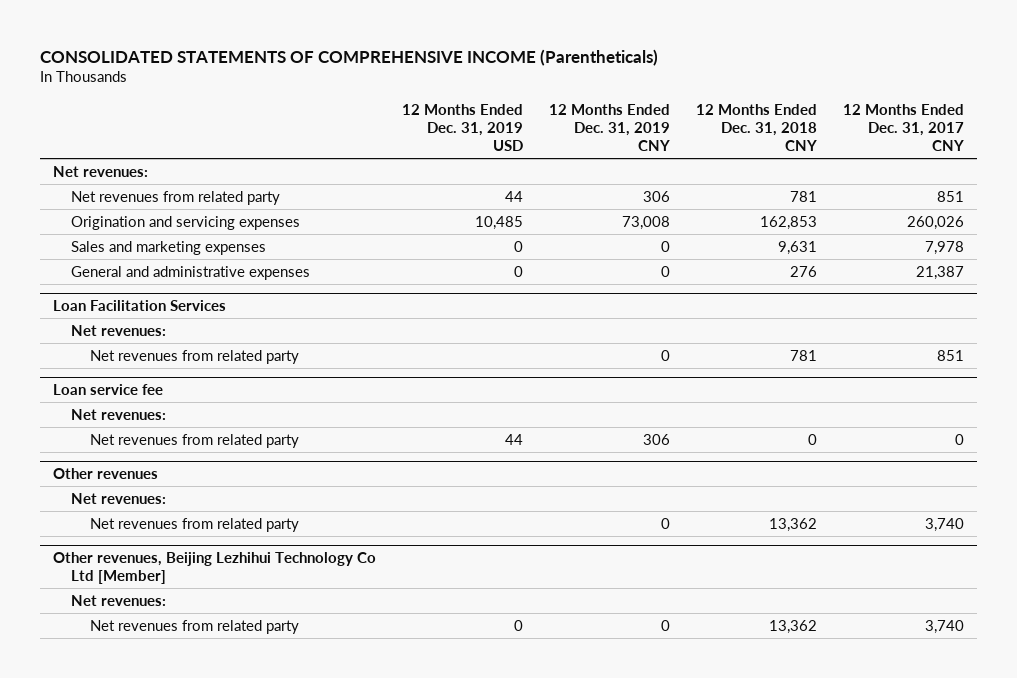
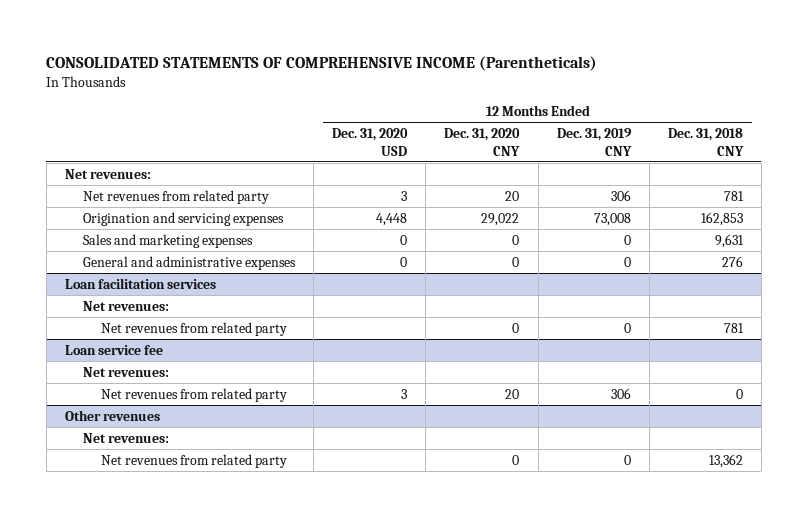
- | 12 Months Ended Dec. 31, 2019 USD | 12 Months Ended Dec. 31, 2019 CNY | 12 Months Ended Dec. 31, 2018 CNY | 12 Months Ended Dec. 31, 2017 CNY
+ | 12 Months Ended Dec. 31, 2020 USD | 12 Months Ended Dec. 31, 2020 CNY | 12 Months Ended Dec. 31, 2019 CNY | 12 Months Ended Dec. 31, 2018 CNY
- Loan Facilitation Services
+ Loan facilitation services
- Other revenues, Beijing Lezhihui Technology Co Ltd [Member]
- Net revenues:
- Net revenues from related party | 0 | 0 | 13,362 | 3,740

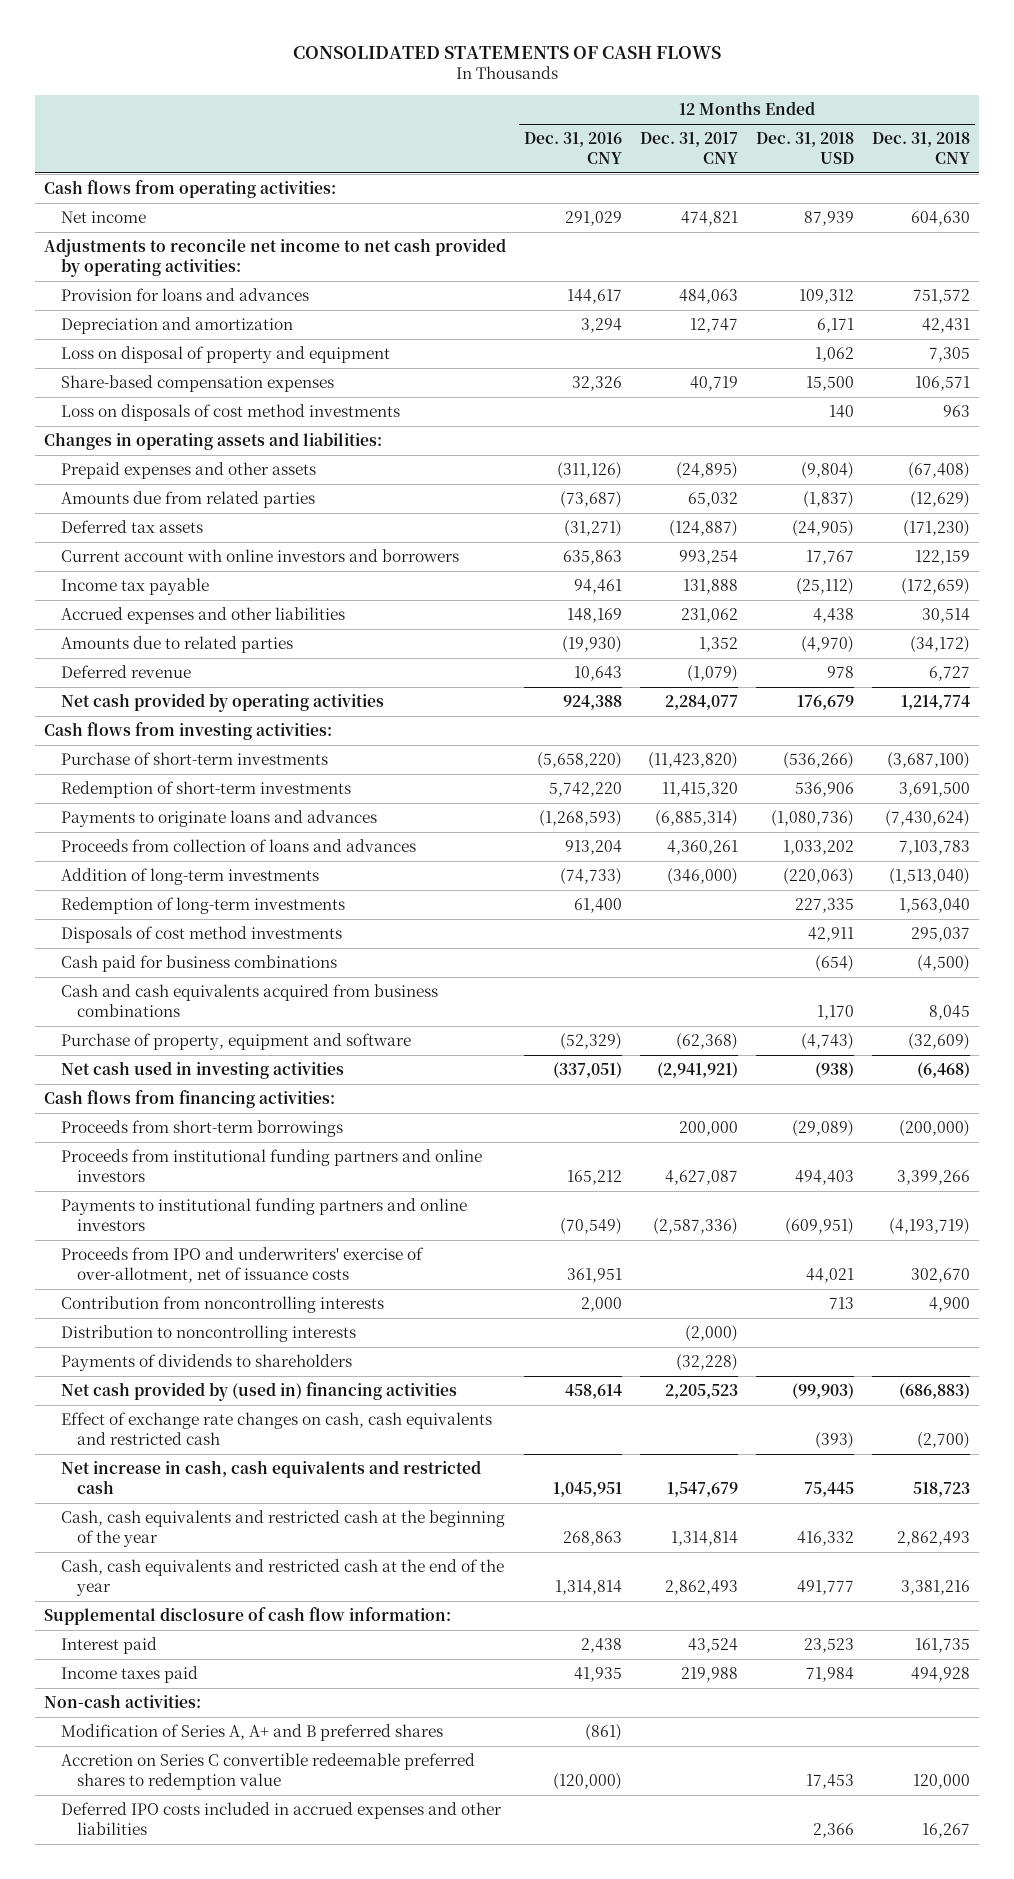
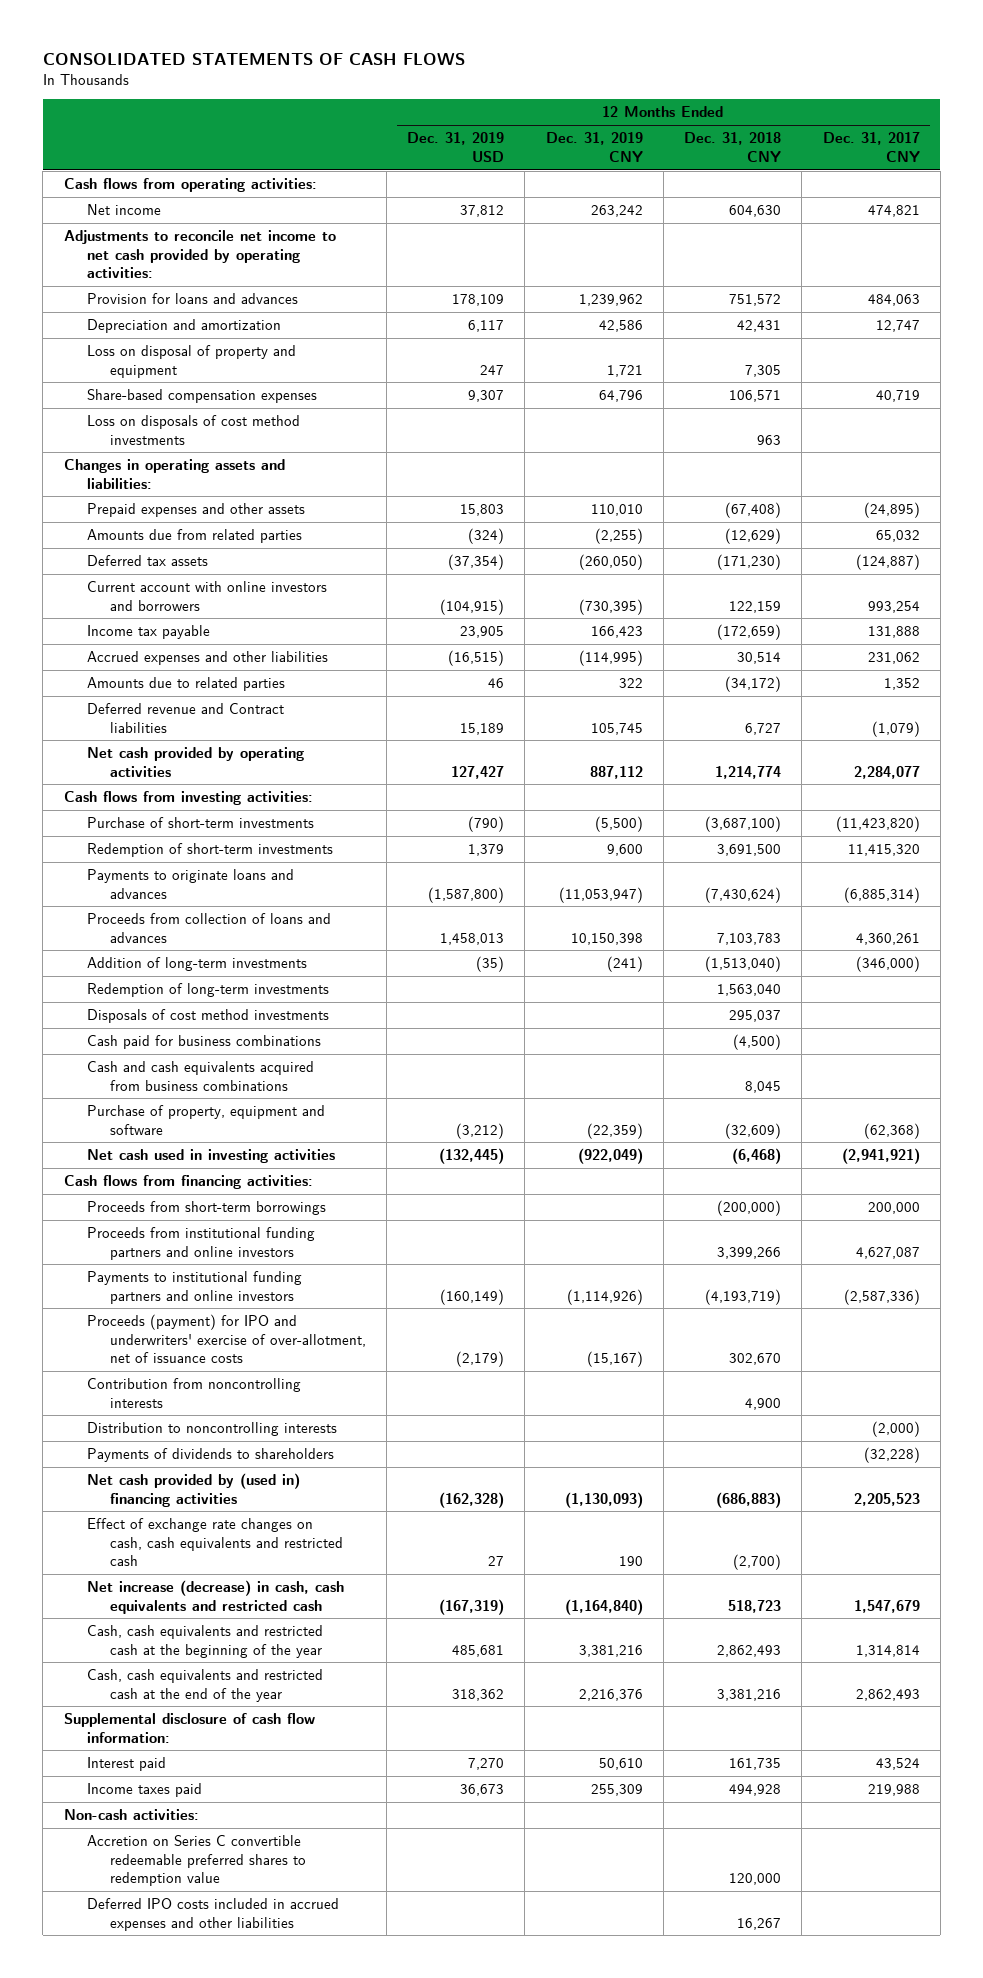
- | 12 Months Ended Dec. 31, 2016 CNY | 12 Months Ended Dec. 31, 2017 CNY | 12 Months Ended Dec. 31, 2018 USD | 12 Months Ended Dec. 31, 2018 CNY
+ | 12 Months Ended Dec. 31, 2019 USD | 12 Months Ended Dec. 31, 2019 CNY | 12 Months Ended Dec. 31, 2018 CNY | 12 Months Ended Dec. 31, 2017 CNY
- Deferred revenue | 10,643 | (1,079) | 978 | 6,727
+ Deferred revenue and Contract liabilities | 15,189 | 105,745 | 6,727 | (1,079)
- Proceeds from IPO and underwriters' exercise of over-allotment, net of issuance costs | 361,951 | | 44,021 | 302,670
+ Proceeds (payment) for IPO and underwriters' exercise of over-allotment, net of issuance costs | (2,179) | (15,167) | 302,670 |
- Net increase in cash, cash equivalents and restricted cash | 1,045,951 | 1,547,679 | 75,445 | 518,723
+ Net increase (decrease) in cash, cash equivalents and restricted cash | (167,319) | (1,164,840) | 518,723 | 1,547,679
- Modification of Series A, A+ and B preferred shares | (861) | | |

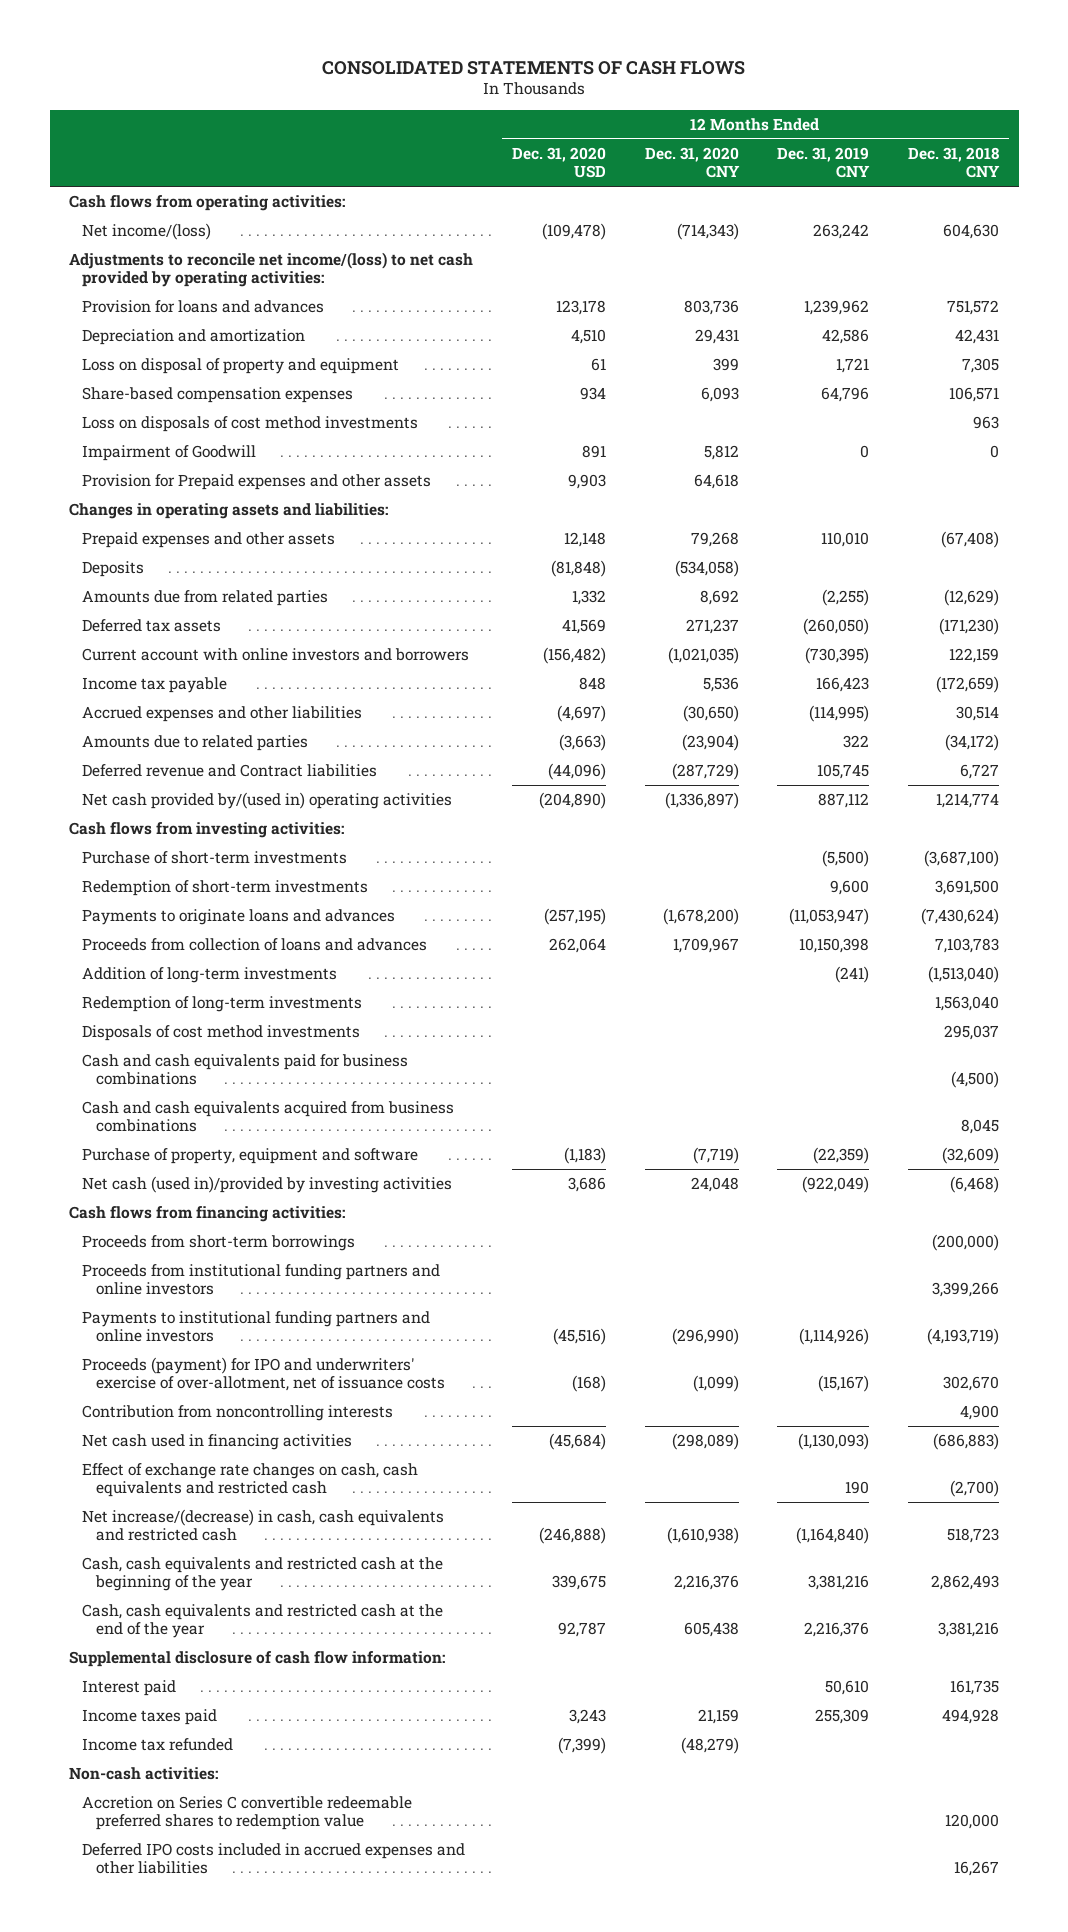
- | 12 Months Ended Dec. 31, 2019 USD | 12 Months Ended Dec. 31, 2019 CNY | 12 Months Ended Dec. 31, 2018 CNY | 12 Months Ended Dec. 31, 2017 CNY
+ | 12 Months Ended Dec. 31, 2020 USD | 12 Months Ended Dec. 31, 2020 CNY | 12 Months Ended Dec. 31, 2019 CNY | 12 Months Ended Dec. 31, 2018 CNY
- Net income | 37,812 | 263,242 | 604,630 | 474,821
- Adjustments to reconcile net income to net cash provided by operating activities:
+ Net income/(loss) | (109,478) | (714,343) | 263,242 | 604,630
+ Adjustments to reconcile net income/(loss) to net cash provided by operating activities:
+ Impairment of Goodwill | 891 | 5,812 | 0 | 0
+ Provision for Prepaid expenses and other assets | 9,903 | 64,618 | |
+ Deposits | (81,848) | (534,058) | |
- Net cash provided by operating activities | 127,427 | 887,112 | 1,214,774 | 2,284,077
+ Net cash provided by/(used in) operating activities | (204,890) | (1,336,897) | 887,112 | 1,214,774
- Cash paid for business combinations | | | (4,500) |
+ Cash and cash equivalents paid for business combinations | | | | (4,500)
- Net cash used in investing activities | (132,445) | (922,049) | (6,468) | (2,941,921)
+ Net cash (used in)/provided by investing activities | 3,686 | 24,048 | (922,049) | (6,468)
- Distribution to noncontrolling interests | | | | (2,000)
- Payments of dividends to shareholders | | | | (32,228)
- Net cash provided by (used in) financing activities | (162,328) | (1,130,093) | (686,883) | 2,205,523
+ Net cash used in financing activities | (45,684) | (298,089) | (1,130,093) | (686,883)
- Net increase (decrease) in cash, cash equivalents and restricted cash | (167,319) | (1,164,840) | 518,723 | 1,547,679
+ Net increase/(decrease) in cash, cash equivalents and restricted cash | (246,888) | (1,610,938) | (1,164,840) | 518,723
+ Income tax refunded | (7,399) | (48,279) | |

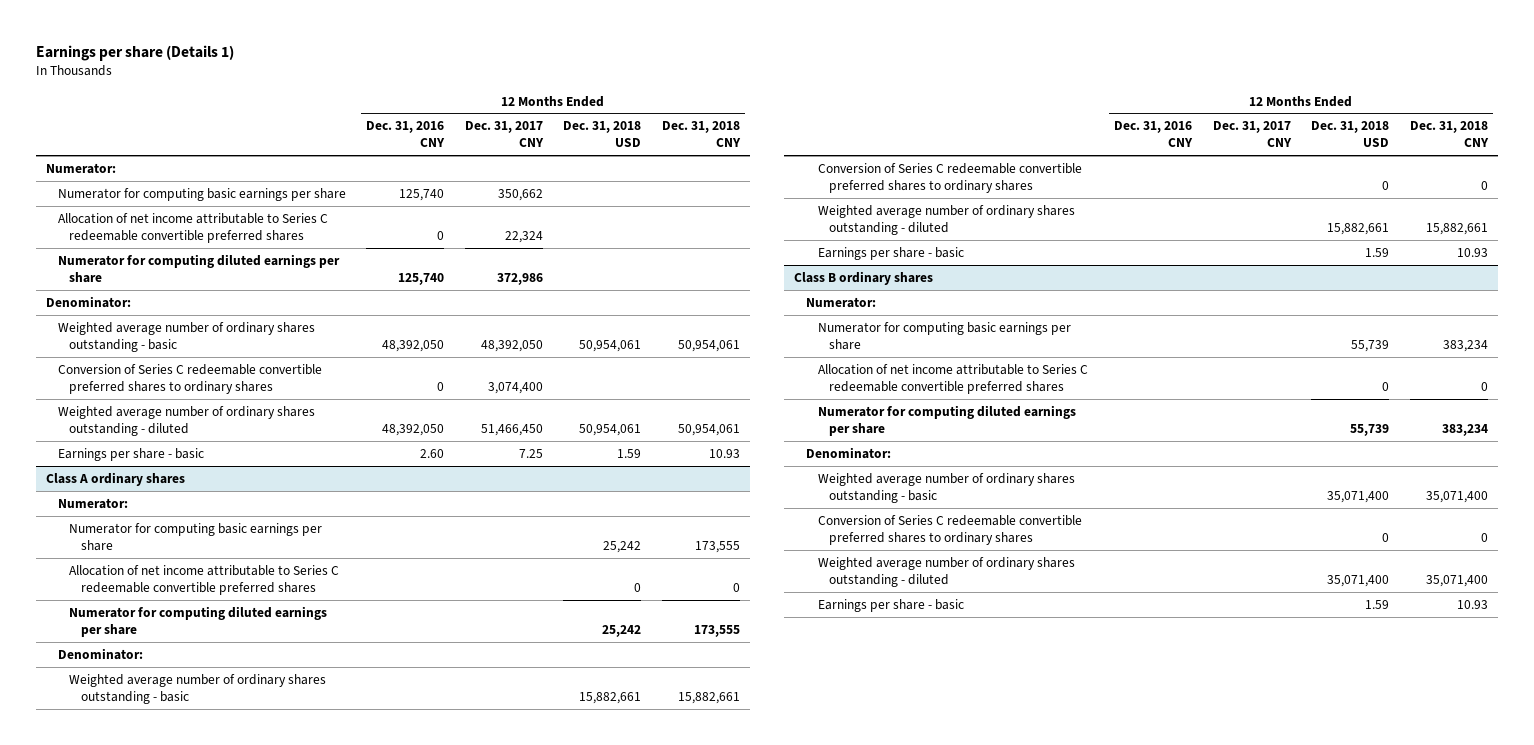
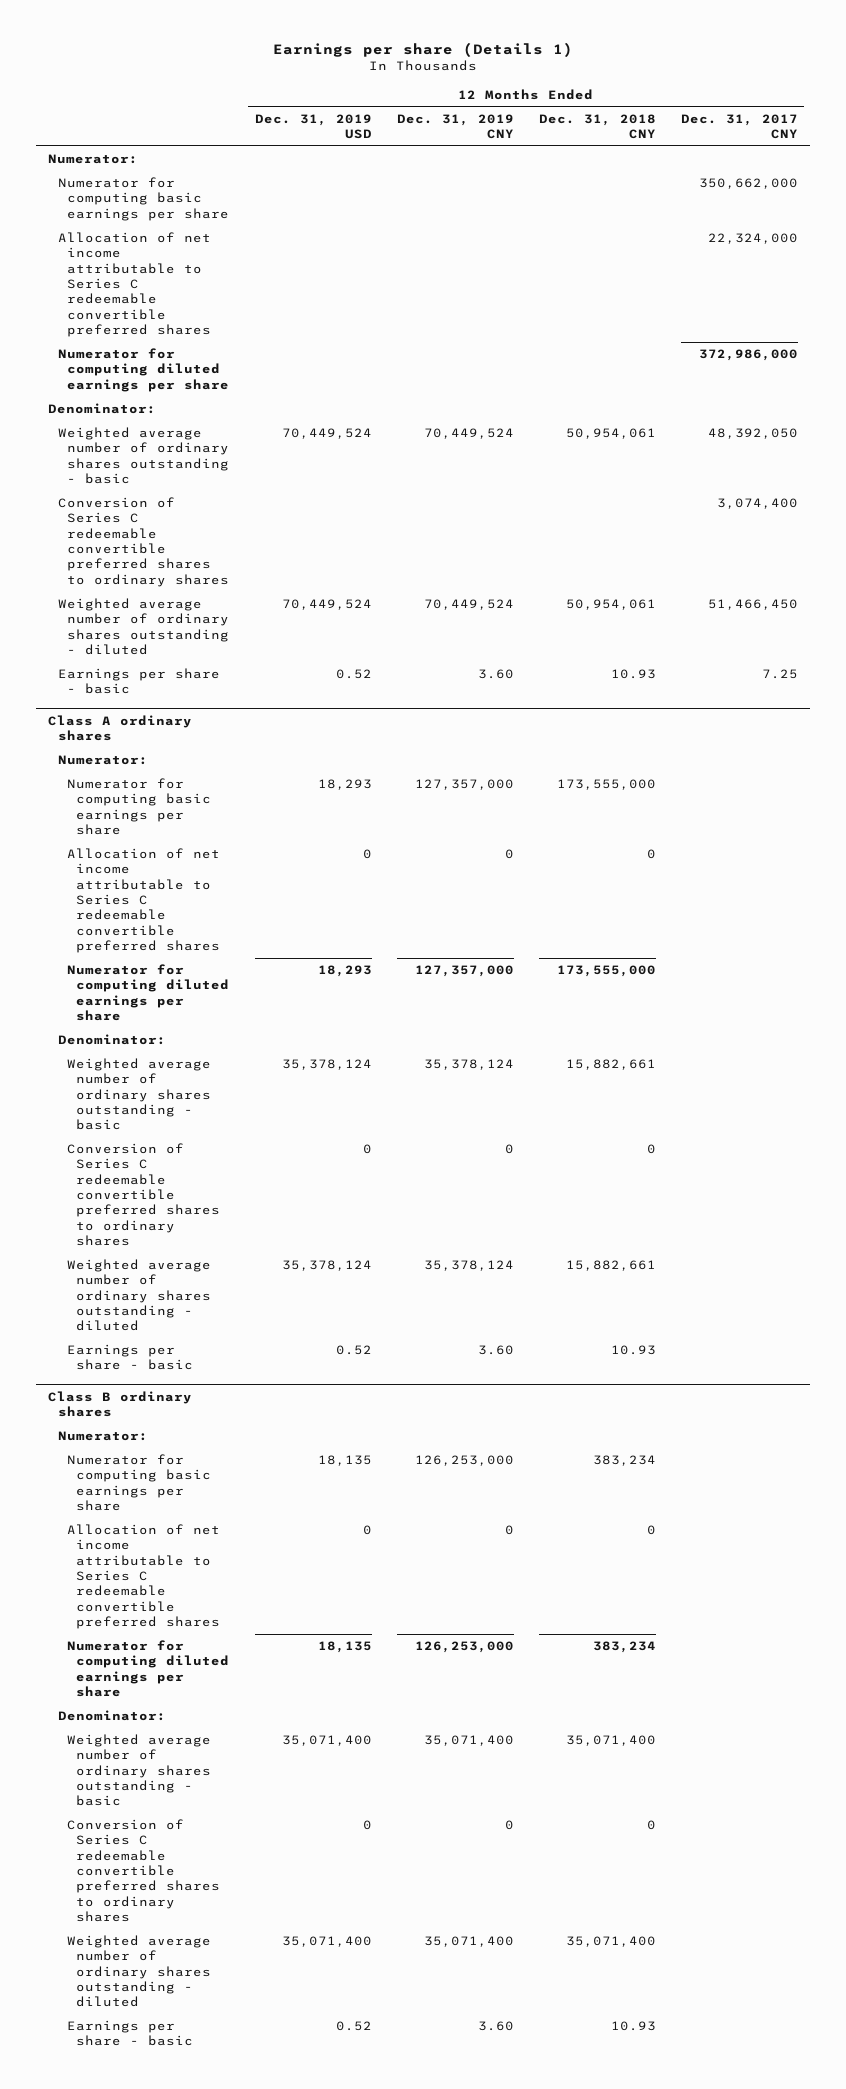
- | 12 Months Ended Dec. 31, 2016 CNY | 12 Months Ended Dec. 31, 2017 CNY | 12 Months Ended Dec. 31, 2018 USD | 12 Months Ended Dec. 31, 2018 CNY
+ | 12 Months Ended Dec. 31, 2019 USD | 12 Months Ended Dec. 31, 2019 CNY | 12 Months Ended Dec. 31, 2018 CNY | 12 Months Ended Dec. 31, 2017 CNY
- Numerator for computing basic earnings per share | 125,740 | 350,662 | |
- Allocation of net income attributable to Series C redeemable convertible preferred shares | 0 | 22,324 | |
- Numerator for computing diluted earnings per share | 125,740 | 372,986 | |
+ Numerator for computing basic earnings per share | | | | 350,662,000
+ Allocation of net income attributable to Series C redeemable convertible preferred shares | | | | 22,324,000
+ Numerator for computing diluted earnings per share | | | | 372,986,000
@ Class A ordinary shares
- Numerator for computing basic earnings per share | | | 25,242 | 173,555
+ Numerator for computing basic earnings per share | 18,293 | 127,357,000 | 173,555,000 |
- Numerator for computing diluted earnings per share | | | 25,242 | 173,555
+ Numerator for computing diluted earnings per share | 18,293 | 127,357,000 | 173,555,000 |

